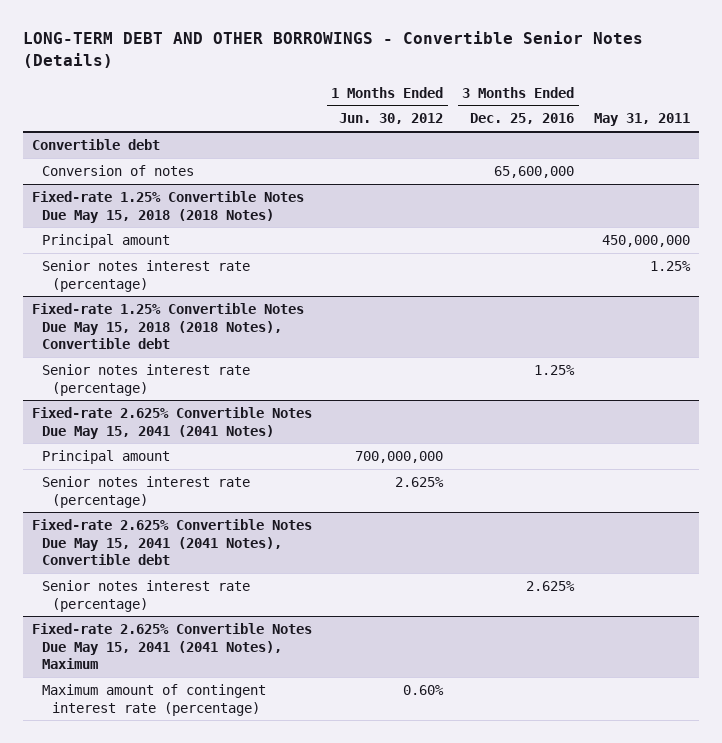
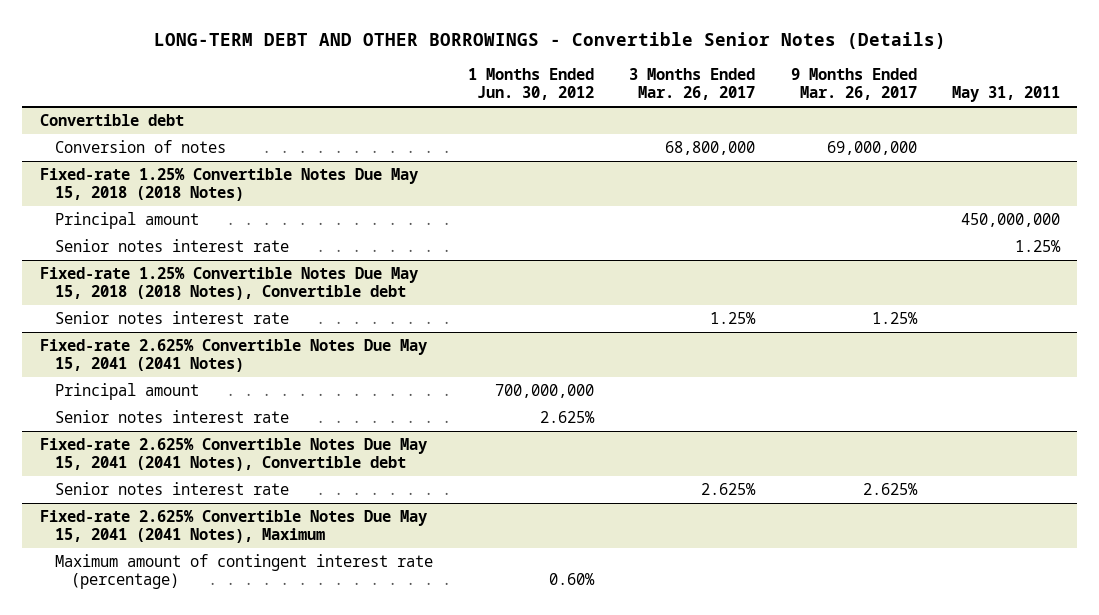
- | 1 Months Ended Jun. 30, 2012 | 3 Months Ended Dec. 25, 2016 | May 31, 2011
+ | 1 Months Ended Jun. 30, 2012 | 3 Months Ended Mar. 26, 2017 | 9 Months Ended Mar. 26, 2017 | May 31, 2011
@ Fixed-rate 1.25% Convertible Notes Due May 15, 2018 (2018 Notes)
- Senior notes interest rate (percentage) | | | 1.25%
+ Senior notes interest rate | | | | 1.25%
@ Fixed-rate 1.25% Convertible Notes Due May 15, 2018 (2018 Notes), Convertible debt
- Senior notes interest rate (percentage) | | 1.25% |
+ Senior notes interest rate | | 1.25% | 1.25% |
@ Fixed-rate 2.625% Convertible Notes Due May 15, 2041 (2041 Notes)
- Senior notes interest rate (percentage) | 2.625% | |
+ Senior notes interest rate | 2.625% | | |
@ Fixed-rate 2.625% Convertible Notes Due May 15, 2041 (2041 Notes), Convertible debt
- Senior notes interest rate (percentage) | | 2.625% |
+ Senior notes interest rate | | 2.625% | 2.625% |

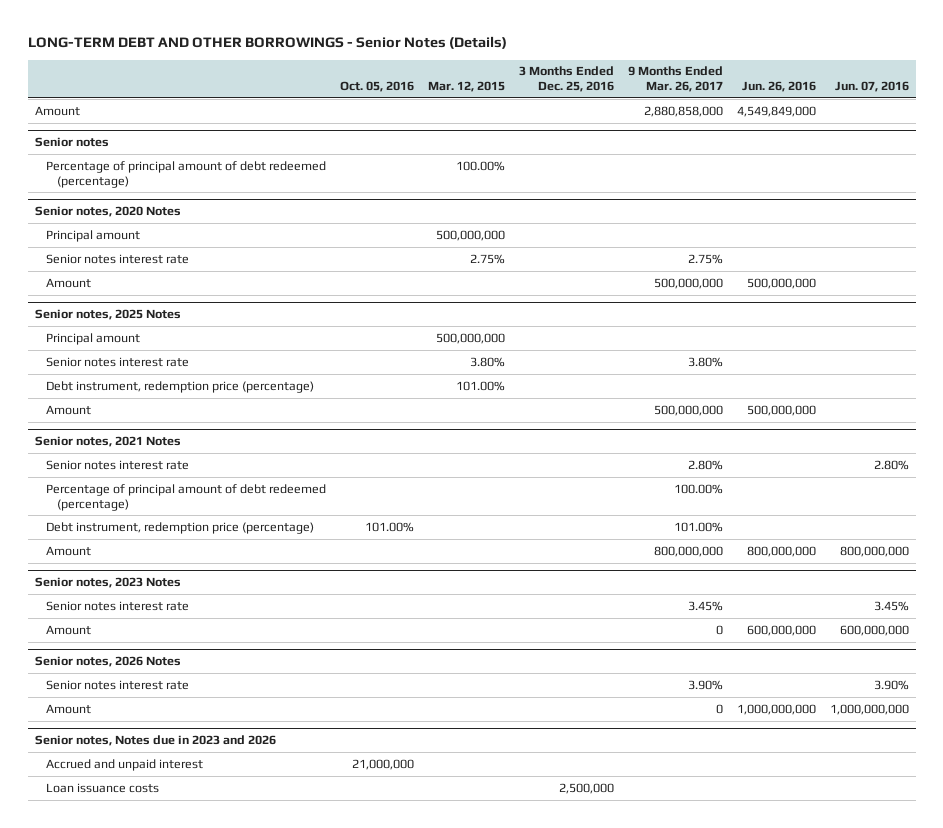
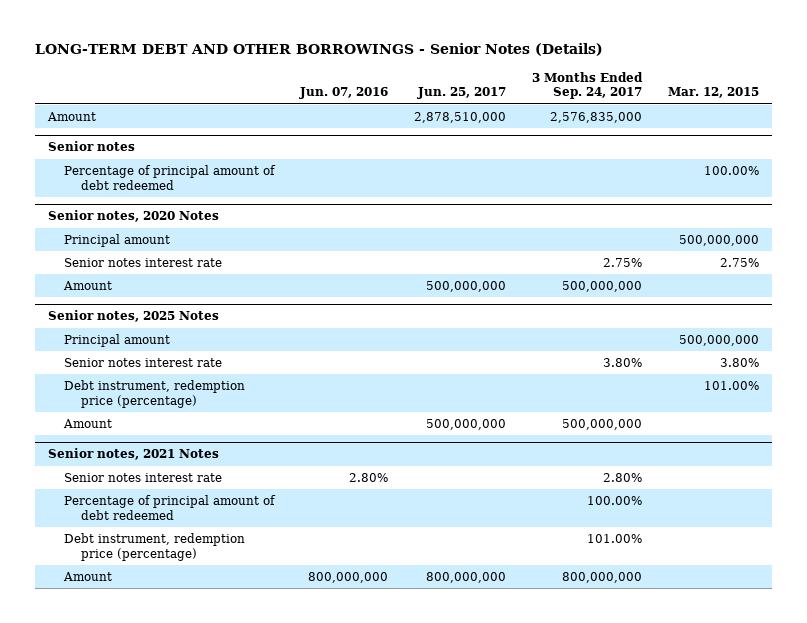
- | Oct. 05, 2016 | Mar. 12, 2015 | 3 Months Ended Dec. 25, 2016 | 9 Months Ended Mar. 26, 2017 | Jun. 26, 2016 | Jun. 07, 2016
+ | Jun. 07, 2016 | Jun. 25, 2017 | 3 Months Ended Sep. 24, 2017 | Mar. 12, 2015
@ Senior notes
- Percentage of principal amount of debt redeemed (percentage) | | 100.00% | | | |
+ Percentage of principal amount of debt redeemed | | | | 100.00%
@ Senior notes, 2021 Notes
- Percentage of principal amount of debt redeemed (percentage) | | | | 100.00% | |
+ Percentage of principal amount of debt redeemed | | | 100.00% |
- Senior notes, 2023 Notes
- Senior notes interest rate | | | | 3.45% | | 3.45%
- Amount | | | | 0 | 600,000,000 | 600,000,000
- Senior notes, 2026 Notes
- Senior notes interest rate | | | | 3.90% | | 3.90%
- Amount | | | | 0 | 1,000,000,000 | 1,000,000,000
- Senior notes, Notes due in 2023 and 2026
- Accrued and unpaid interest | 21,000,000 | | | | |
- Loan issuance costs | | | 2,500,000 | | |

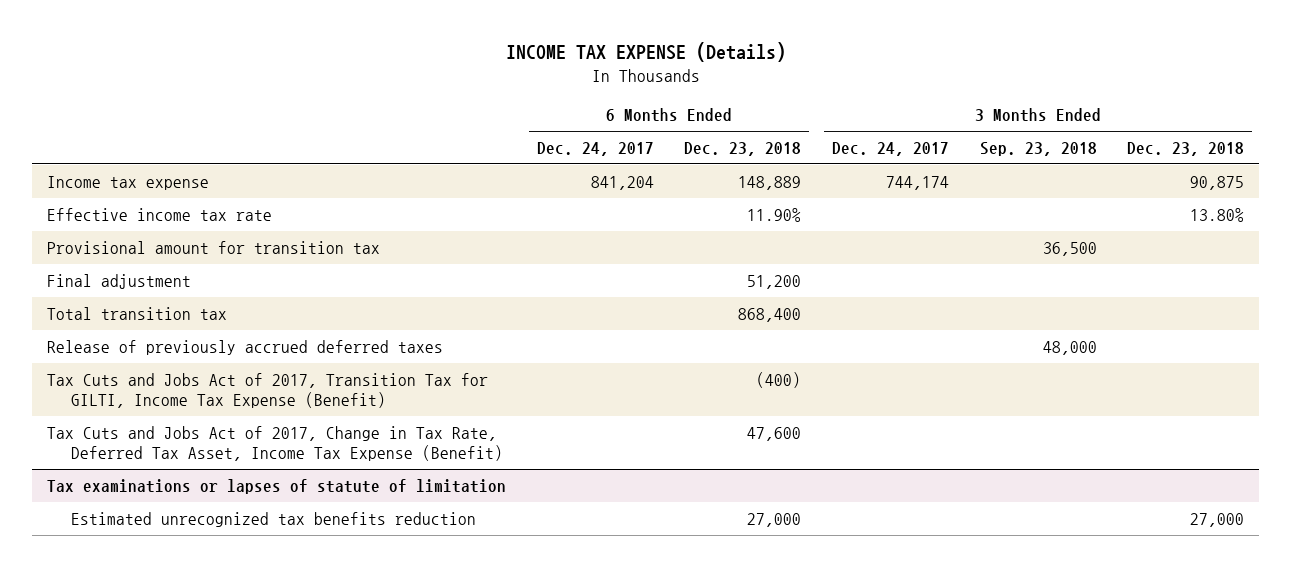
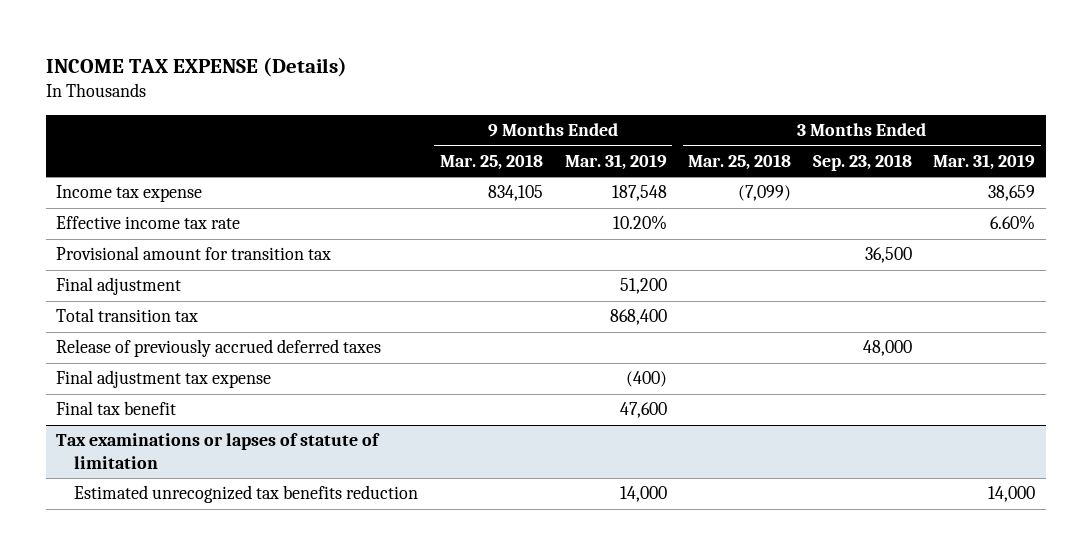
- | 6 Months Ended Dec. 24, 2017 | 6 Months Ended Dec. 23, 2018 | 3 Months Ended Dec. 24, 2017 | 3 Months Ended Sep. 23, 2018 | 3 Months Ended Dec. 23, 2018
+ | 9 Months Ended Mar. 25, 2018 | 9 Months Ended Mar. 31, 2019 | 3 Months Ended Mar. 25, 2018 | 3 Months Ended Sep. 23, 2018 | 3 Months Ended Mar. 31, 2019
- Tax Cuts and Jobs Act of 2017, Transition Tax for GILTI, Income Tax Expense (Benefit) | | (400) | | |
- Tax Cuts and Jobs Act of 2017, Change in Tax Rate, Deferred Tax Asset, Income Tax Expense (Benefit) | | 47,600 | | |
+ Final adjustment tax expense | | (400) | | |
+ Final tax benefit | | 47,600 | | |

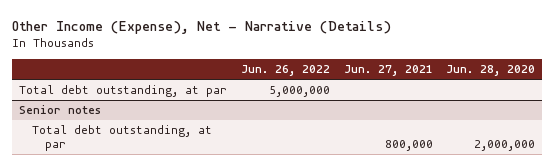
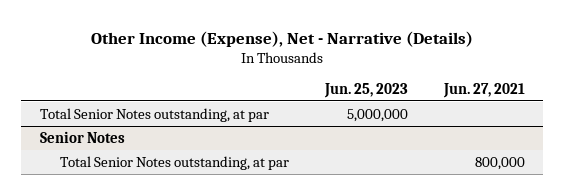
- | Jun. 26, 2022 | Jun. 27, 2021 | Jun. 28, 2020
+ | Jun. 25, 2023 | Jun. 27, 2021
- Total debt outstanding, at par | 5,000,000 | |
- Senior notes
- Total debt outstanding, at par | | 800,000 | 2,000,000
+ Total Senior Notes outstanding, at par | 5,000,000 |
+ Senior Notes
+ Total Senior Notes outstanding, at par | | 800,000

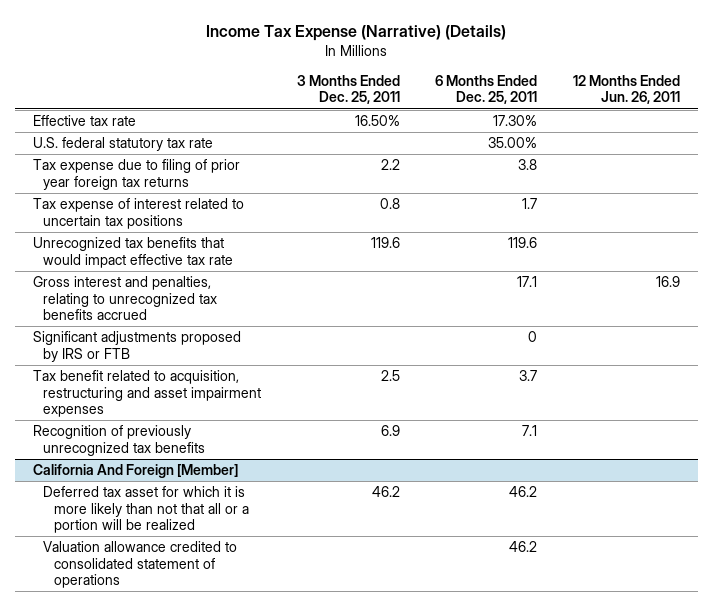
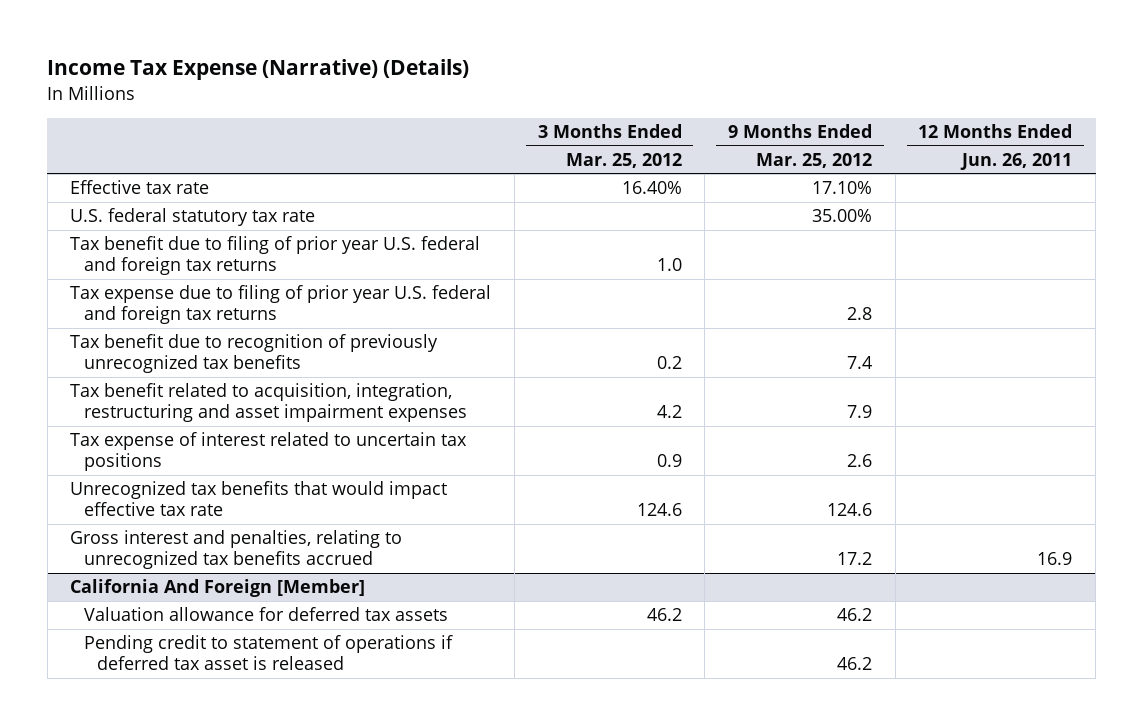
- | 3 Months Ended Dec. 25, 2011 | 6 Months Ended Dec. 25, 2011 | 12 Months Ended Jun. 26, 2011
+ | 3 Months Ended Mar. 25, 2012 | 9 Months Ended Mar. 25, 2012 | 12 Months Ended Jun. 26, 2011
- Tax expense due to filing of prior year foreign tax returns | 2.2 | 3.8 |
+ Tax benefit due to filing of prior year U.S. federal and foreign tax returns | 1.0 | |
+ Tax expense due to filing of prior year U.S. federal and foreign tax returns | | 2.8 |
+ Tax benefit due to recognition of previously unrecognized tax benefits | 0.2 | 7.4 |
+ Tax benefit related to acquisition, integration, restructuring and asset impairment expenses | 4.2 | 7.9 |
- Significant adjustments proposed by IRS or FTB | | 0 |
- Tax benefit related to acquisition, restructuring and asset impairment expenses | 2.5 | 3.7 |
- Recognition of previously unrecognized tax benefits | 6.9 | 7.1 |
@ California And Foreign [Member]
- Deferred tax asset for which it is more likely than not that all or a portion will be realized | 46.2 | 46.2 |
- Valuation allowance credited to consolidated statement of operations | | 46.2 |
+ Valuation allowance for deferred tax assets | 46.2 | 46.2 |
+ Pending credit to statement of operations if deferred tax asset is released | | 46.2 |

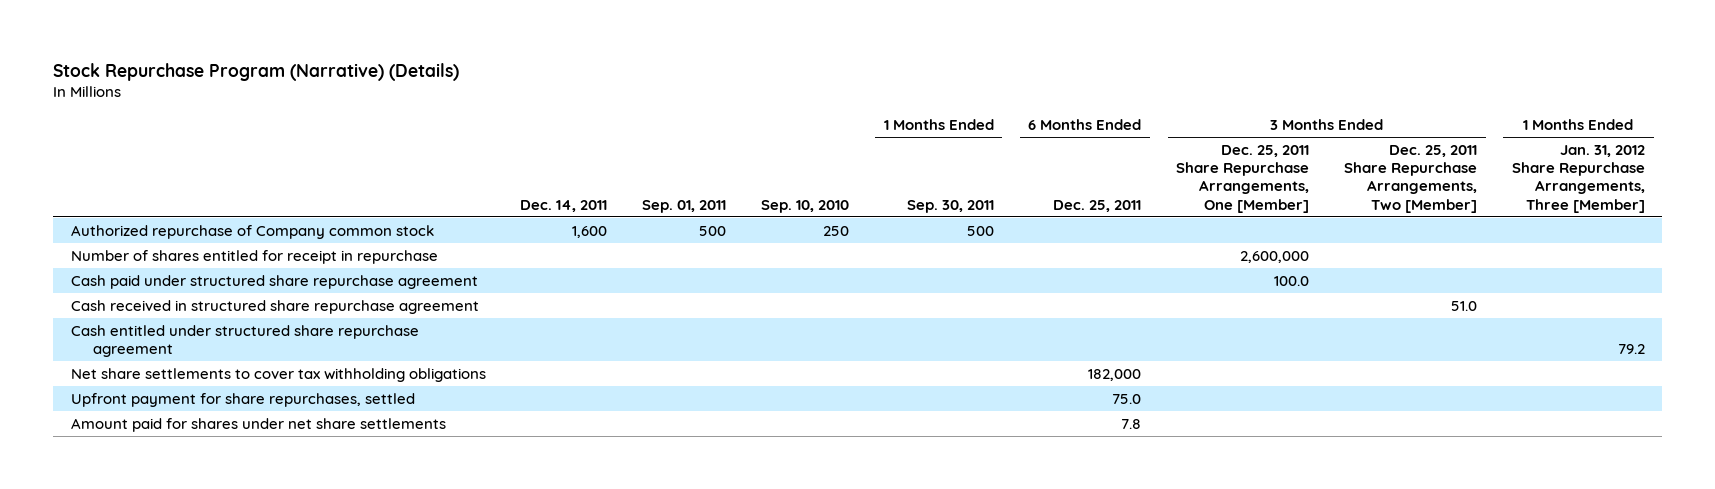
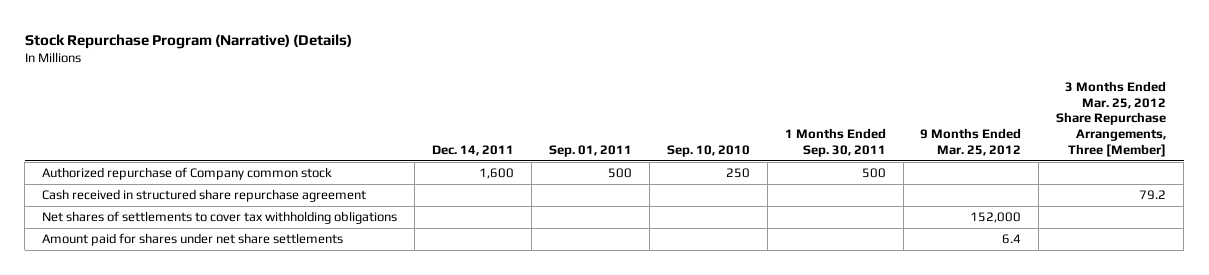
- | Dec. 14, 2011 | Sep. 01, 2011 | Sep. 10, 2010 | 1 Months Ended Sep. 30, 2011 | 6 Months Ended Dec. 25, 2011 | 3 Months Ended Dec. 25, 2011 Share Repurchase Arrangements, One [Member] | 3 Months Ended Dec. 25, 2011 Share Repurchase Arrangements, Two [Member] | 1 Months Ended Jan. 31, 2012 Share Repurchase Arrangements, Three [Member]
+ | Dec. 14, 2011 | Sep. 01, 2011 | Sep. 10, 2010 | 1 Months Ended Sep. 30, 2011 | 9 Months Ended Mar. 25, 2012 | 3 Months Ended Mar. 25, 2012 Share Repurchase Arrangements, Three [Member]
- Number of shares entitled for receipt in repurchase | | | | | | 2,600,000 | |
- Cash paid under structured share repurchase agreement | | | | | | 100.0 | |
- Cash entitled under structured share repurchase agreement | | | | | | | | 79.2
- Net share settlements to cover tax withholding obligations | | | | | 182,000 | | |
- Upfront payment for share repurchases, settled | | | | | 75.0 | | |
+ Net shares of settlements to cover tax withholding obligations | | | | | 152,000 |

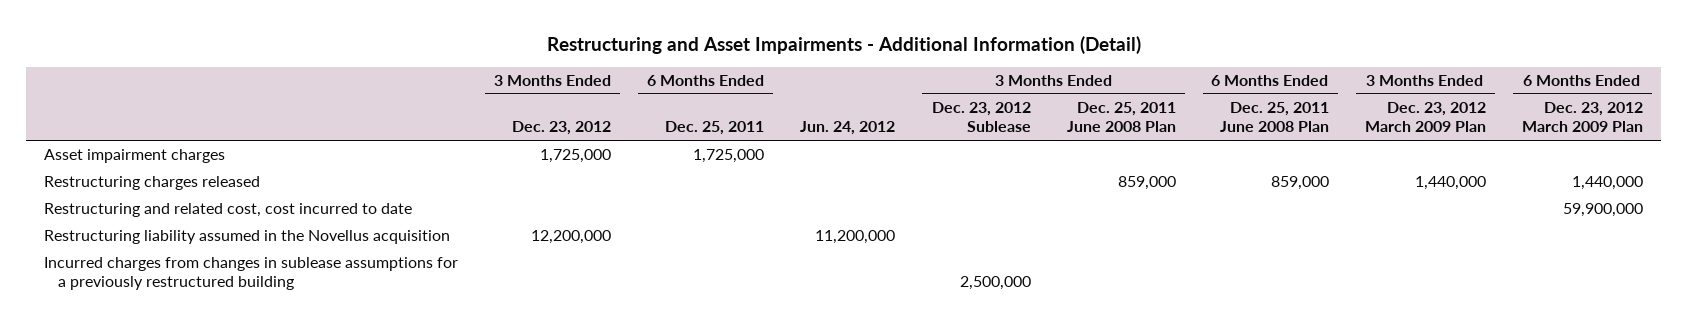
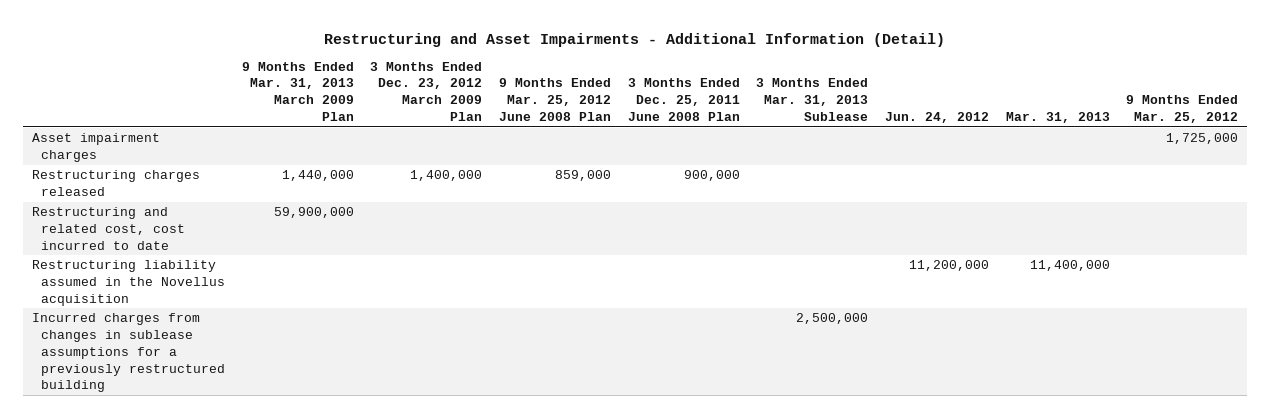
- | 3 Months Ended Dec. 23, 2012 | 6 Months Ended Dec. 25, 2011 | Jun. 24, 2012 | 3 Months Ended Dec. 23, 2012 Sublease | 3 Months Ended Dec. 25, 2011 June 2008 Plan | 6 Months Ended Dec. 25, 2011 June 2008 Plan | 3 Months Ended Dec. 23, 2012 March 2009 Plan | 6 Months Ended Dec. 23, 2012 March 2009 Plan
+ | 9 Months Ended Mar. 31, 2013 March 2009 Plan | 3 Months Ended Dec. 23, 2012 March 2009 Plan | 9 Months Ended Mar. 25, 2012 June 2008 Plan | 3 Months Ended Dec. 25, 2011 June 2008 Plan | 3 Months Ended Mar. 31, 2013 Sublease | Jun. 24, 2012 | Mar. 31, 2013 | 9 Months Ended Mar. 25, 2012
- Restructuring charges released | | | | | 859,000 | 859,000 | 1,440,000 | 1,440,000
+ Restructuring charges released | 1,440,000 | 1,400,000 | 859,000 | 900,000 | | | |

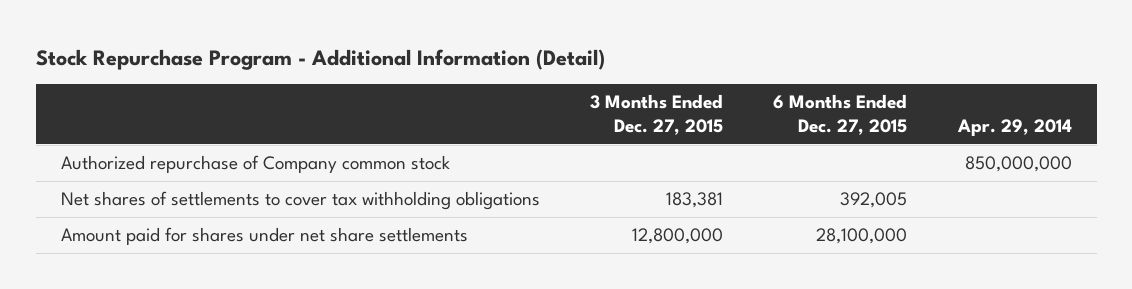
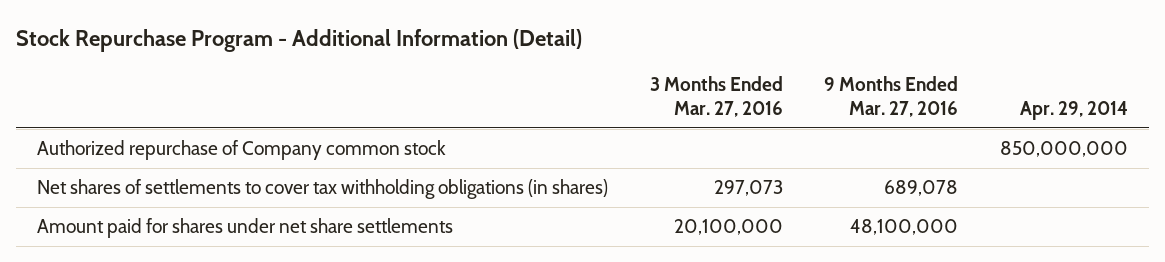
- | 3 Months Ended Dec. 27, 2015 | 6 Months Ended Dec. 27, 2015 | Apr. 29, 2014
+ | 3 Months Ended Mar. 27, 2016 | 9 Months Ended Mar. 27, 2016 | Apr. 29, 2014
- Net shares of settlements to cover tax withholding obligations | 183,381 | 392,005 |
+ Net shares of settlements to cover tax withholding obligations (in shares) | 297,073 | 689,078 |

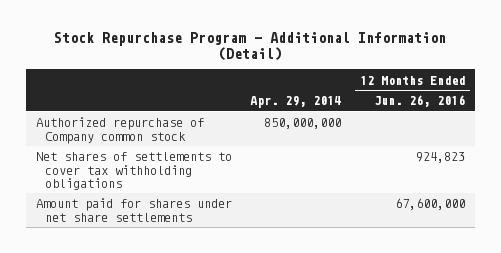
- | 3 Months Ended Mar. 27, 2016 | 9 Months Ended Mar. 27, 2016 | Apr. 29, 2014
+ | Apr. 29, 2014 | 12 Months Ended Jun. 26, 2016
- Net shares of settlements to cover tax withholding obligations (in shares) | 297,073 | 689,078 |
+ Net shares of settlements to cover tax withholding obligations | | 924,823

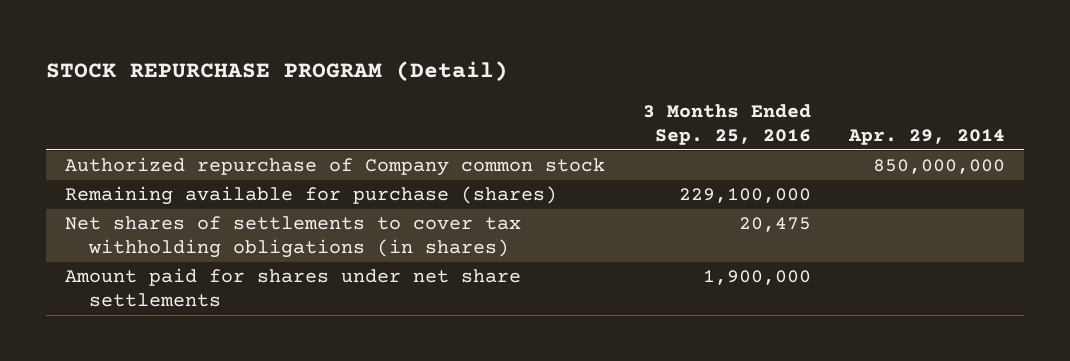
- Stock Repurchase Program - Additional Information (Detail)
+ STOCK REPURCHASE PROGRAM (Detail)
- | Apr. 29, 2014 | 12 Months Ended Jun. 26, 2016
+ | 3 Months Ended Sep. 25, 2016 | Apr. 29, 2014
- Net shares of settlements to cover tax withholding obligations | | 924,823
+ Remaining available for purchase (shares) | 229,100,000 |
+ Net shares of settlements to cover tax withholding obligations (in shares) | 20,475 |

